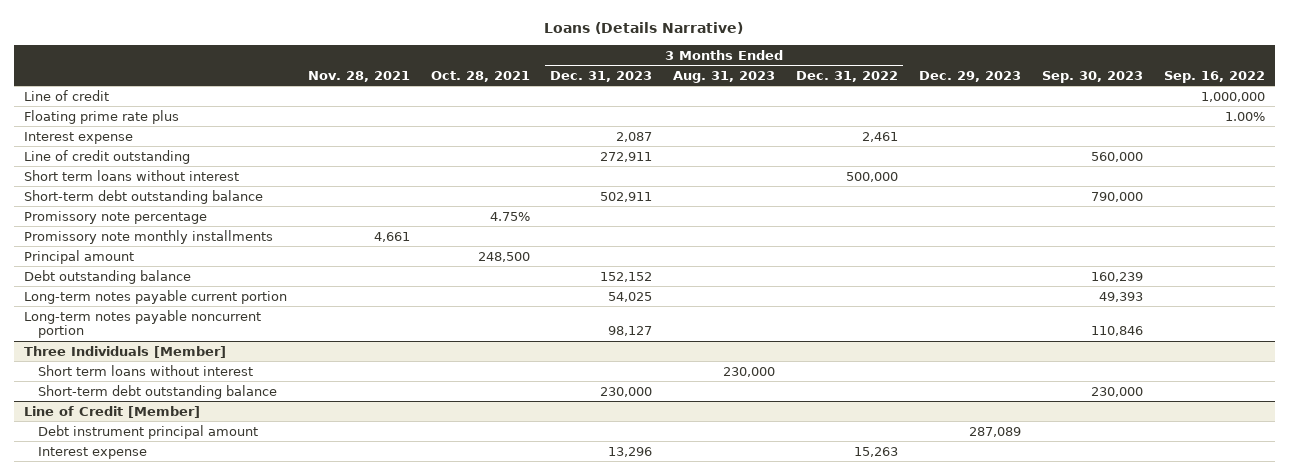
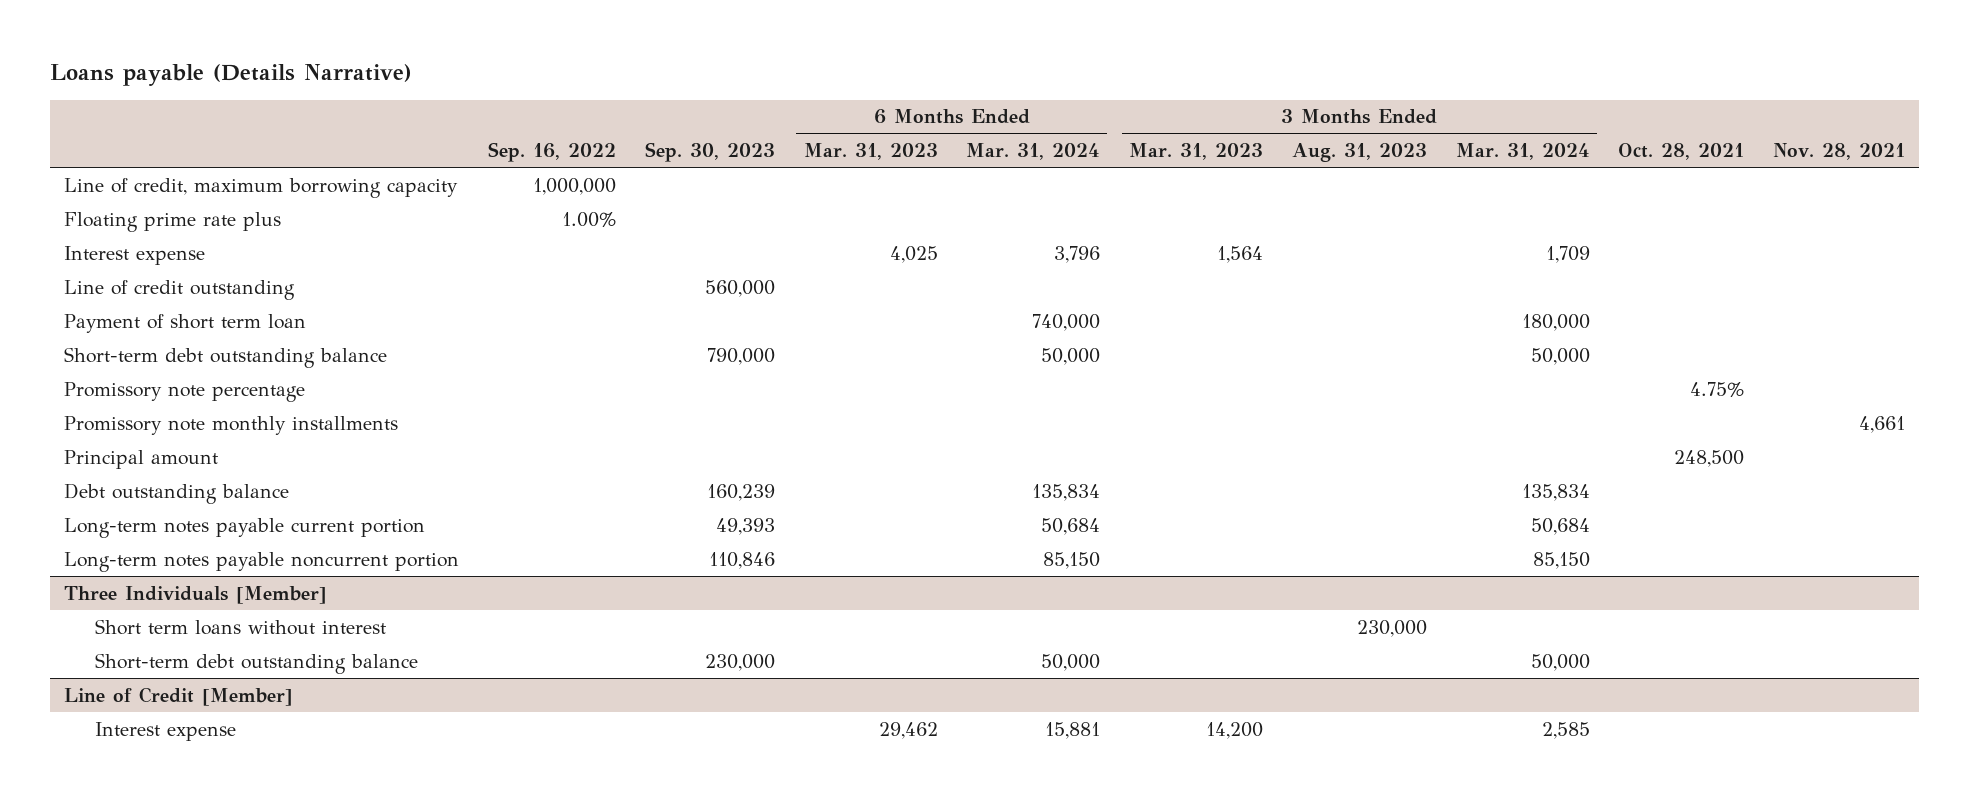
- Loans (Details Narrative)
+ Loans payable (Details Narrative)
- | Nov. 28, 2021 | Oct. 28, 2021 | 3 Months Ended Dec. 31, 2023 | 3 Months Ended Aug. 31, 2023 | 3 Months Ended Dec. 31, 2022 | Dec. 29, 2023 | Sep. 30, 2023 | Sep. 16, 2022
+ | Sep. 16, 2022 | Sep. 30, 2023 | 6 Months Ended Mar. 31, 2023 | 6 Months Ended Mar. 31, 2024 | 3 Months Ended Mar. 31, 2023 | 3 Months Ended Aug. 31, 2023 | 3 Months Ended Mar. 31, 2024 | Oct. 28, 2021 | Nov. 28, 2021
- Line of credit | | | | | | | | 1,000,000
+ Line of credit, maximum borrowing capacity | 1,000,000 | | | | | | | |
- Short term loans without interest | | | | | 500,000 | | |
+ Payment of short term loan | | | | 740,000 | | | 180,000 | |
@ Line of Credit [Member]
- Debt instrument principal amount | | | | | | 287,089 | |

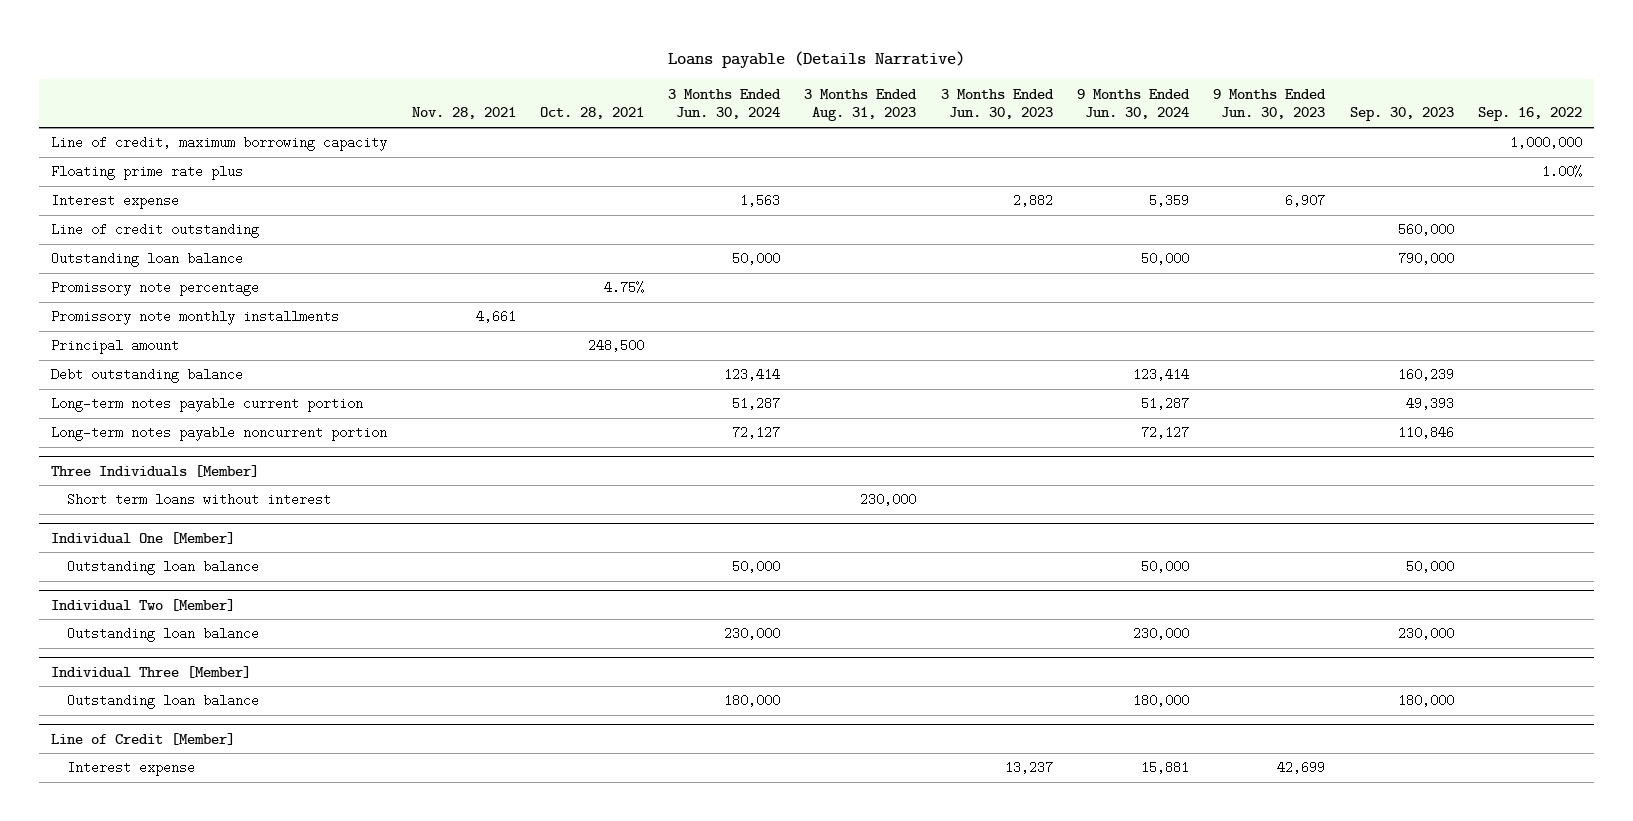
- | Sep. 16, 2022 | Sep. 30, 2023 | 6 Months Ended Mar. 31, 2023 | 6 Months Ended Mar. 31, 2024 | 3 Months Ended Mar. 31, 2023 | 3 Months Ended Aug. 31, 2023 | 3 Months Ended Mar. 31, 2024 | Oct. 28, 2021 | Nov. 28, 2021
+ | Nov. 28, 2021 | Oct. 28, 2021 | 3 Months Ended Jun. 30, 2024 | 3 Months Ended Aug. 31, 2023 | 3 Months Ended Jun. 30, 2023 | 9 Months Ended Jun. 30, 2024 | 9 Months Ended Jun. 30, 2023 | Sep. 30, 2023 | Sep. 16, 2022
- Payment of short term loan | | | | 740,000 | | | 180,000 | |
- Short-term debt outstanding balance | | 790,000 | | 50,000 | | | 50,000 | |
+ Outstanding loan balance | | | 50,000 | | | 50,000 | | 790,000 |
@ Three Individuals [Member]
- Short-term debt outstanding balance | | 230,000 | | 50,000 | | | 50,000 | |
+ Individual One [Member]
+ Outstanding loan balance | | | 50,000 | | | 50,000 | | 50,000 |
+ Individual Two [Member]
+ Outstanding loan balance | | | 230,000 | | | 230,000 | | 230,000 |
+ Individual Three [Member]
+ Outstanding loan balance | | | 180,000 | | | 180,000 | | 180,000 |

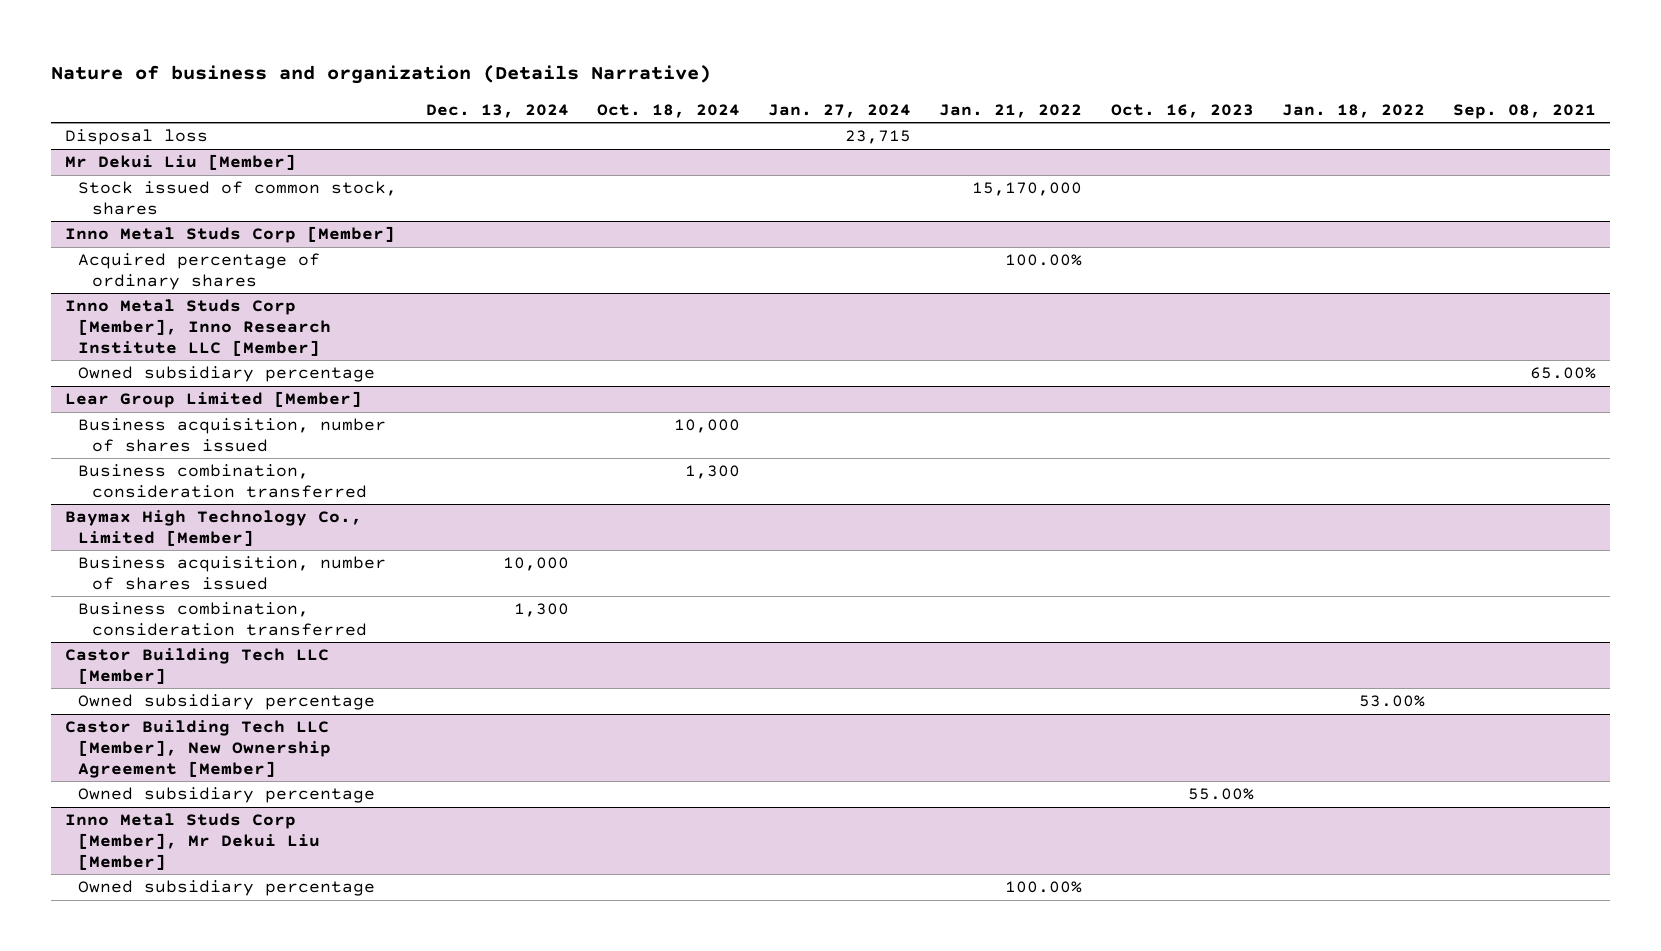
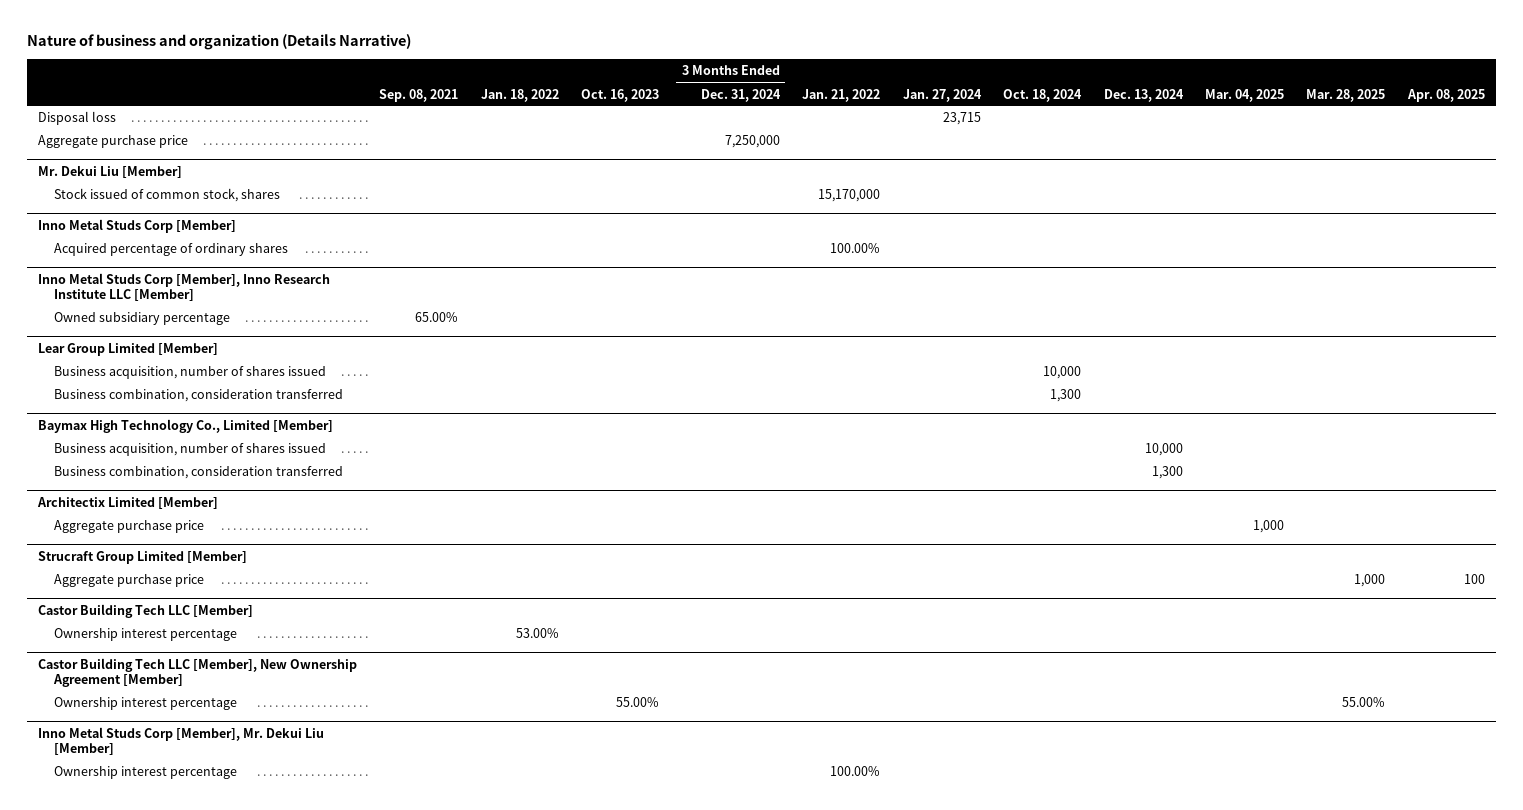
- | Dec. 13, 2024 | Oct. 18, 2024 | Jan. 27, 2024 | Jan. 21, 2022 | Oct. 16, 2023 | Jan. 18, 2022 | Sep. 08, 2021
+ | Sep. 08, 2021 | Jan. 18, 2022 | Oct. 16, 2023 | 3 Months Ended Dec. 31, 2024 | Jan. 21, 2022 | Jan. 27, 2024 | Oct. 18, 2024 | Dec. 13, 2024 | Mar. 04, 2025 | Mar. 28, 2025 | Apr. 08, 2025
- Mr Dekui Liu [Member]
+ Aggregate purchase price | | | | 7,250,000 | | | | | | |
+ Mr. Dekui Liu [Member]
+ Architectix Limited [Member]
+ Aggregate purchase price | | | | | | | | | 1,000 | |
+ Strucraft Group Limited [Member]
+ Aggregate purchase price | | | | | | | | | | 1,000 | 100
@ Castor Building Tech LLC [Member]
- Owned subsidiary percentage | | | | | | 53.00% |
+ Ownership interest percentage | | 53.00% | | | | | | | | |
@ Castor Building Tech LLC [Member], New Ownership Agreement [Member]
- Owned subsidiary percentage | | | | | 55.00% | |
- Inno Metal Studs Corp [Member], Mr Dekui Liu [Member]
- Owned subsidiary percentage | | | | 100.00% | | |
@ Castor Building Tech LLC [Member], New Ownership Agreement [Member]
+ Ownership interest percentage | | | 55.00% | | | | | | | 55.00% |
+ Inno Metal Studs Corp [Member], Mr. Dekui Liu [Member]
+ Ownership interest percentage | | | | | 100.00% | | | | | |

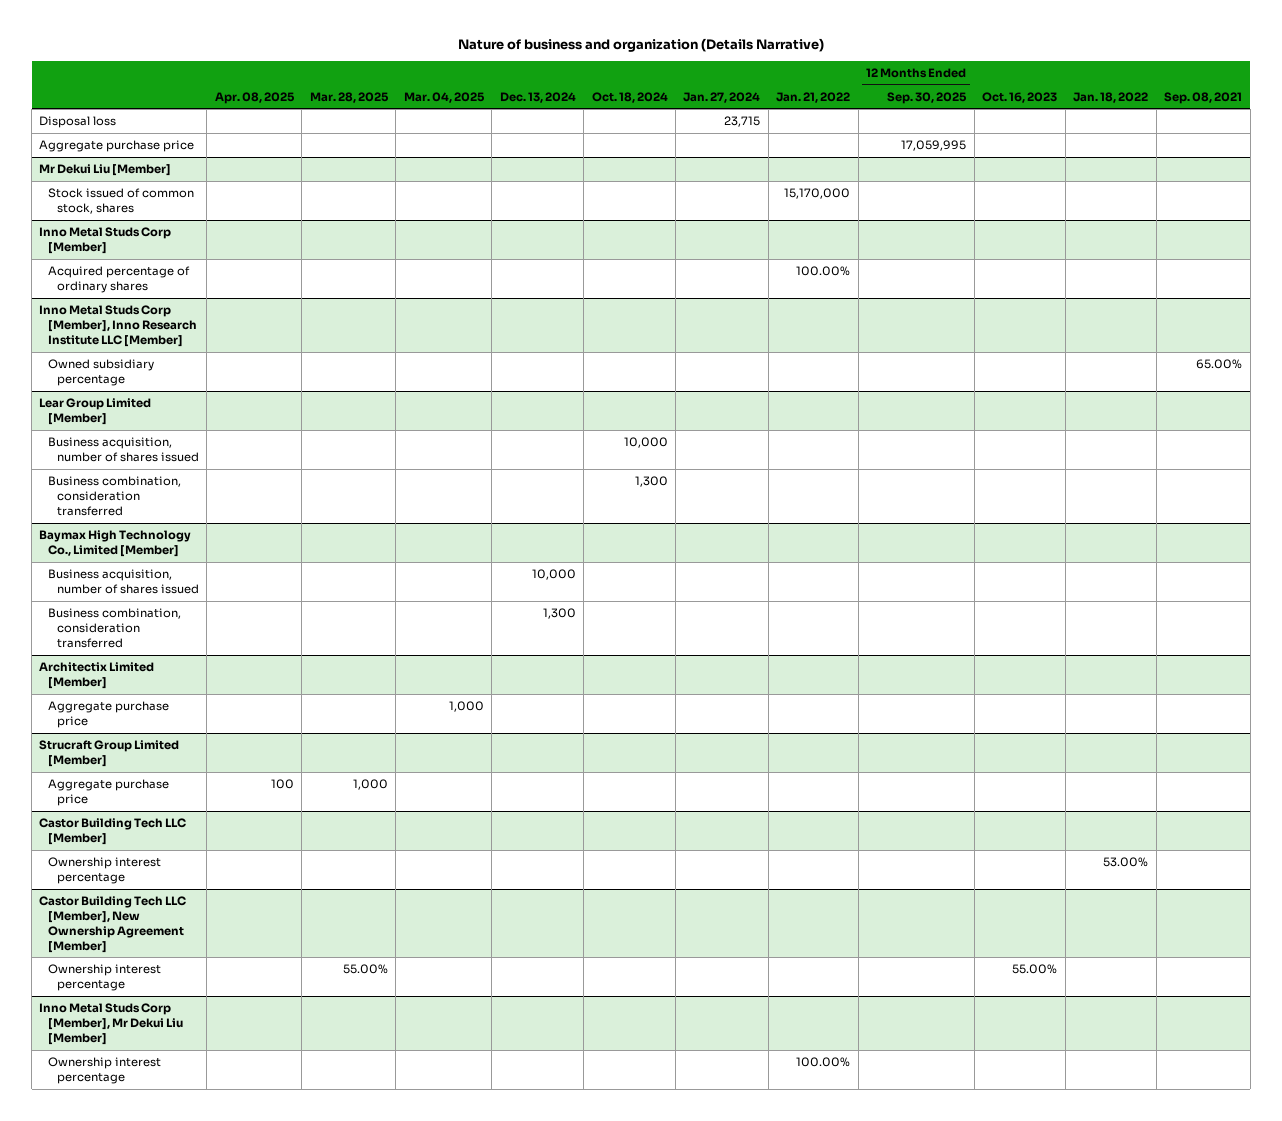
- | Sep. 08, 2021 | Jan. 18, 2022 | Oct. 16, 2023 | 3 Months Ended Dec. 31, 2024 | Jan. 21, 2022 | Jan. 27, 2024 | Oct. 18, 2024 | Dec. 13, 2024 | Mar. 04, 2025 | Mar. 28, 2025 | Apr. 08, 2025
+ | Apr. 08, 2025 | Mar. 28, 2025 | Mar. 04, 2025 | Dec. 13, 2024 | Oct. 18, 2024 | Jan. 27, 2024 | Jan. 21, 2022 | 12 Months Ended Sep. 30, 2025 | Oct. 16, 2023 | Jan. 18, 2022 | Sep. 08, 2021
- Mr. Dekui Liu [Member]
+ Mr Dekui Liu [Member]
- Inno Metal Studs Corp [Member], Mr. Dekui Liu [Member]
+ Inno Metal Studs Corp [Member], Mr Dekui Liu [Member]

